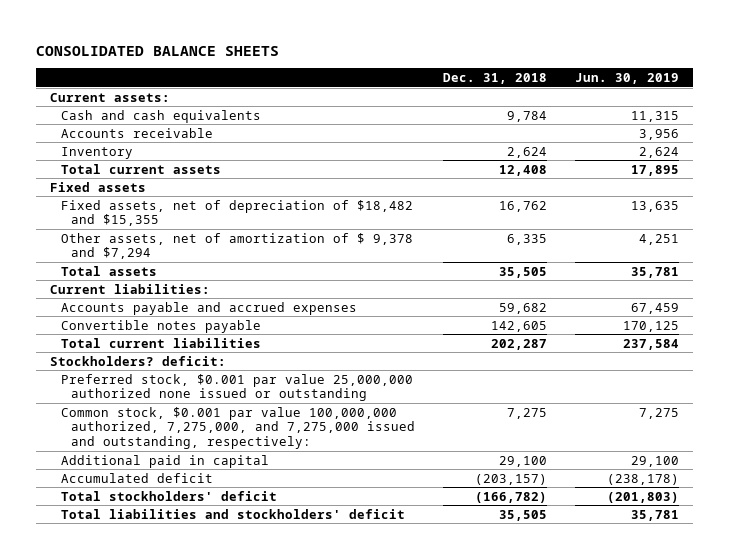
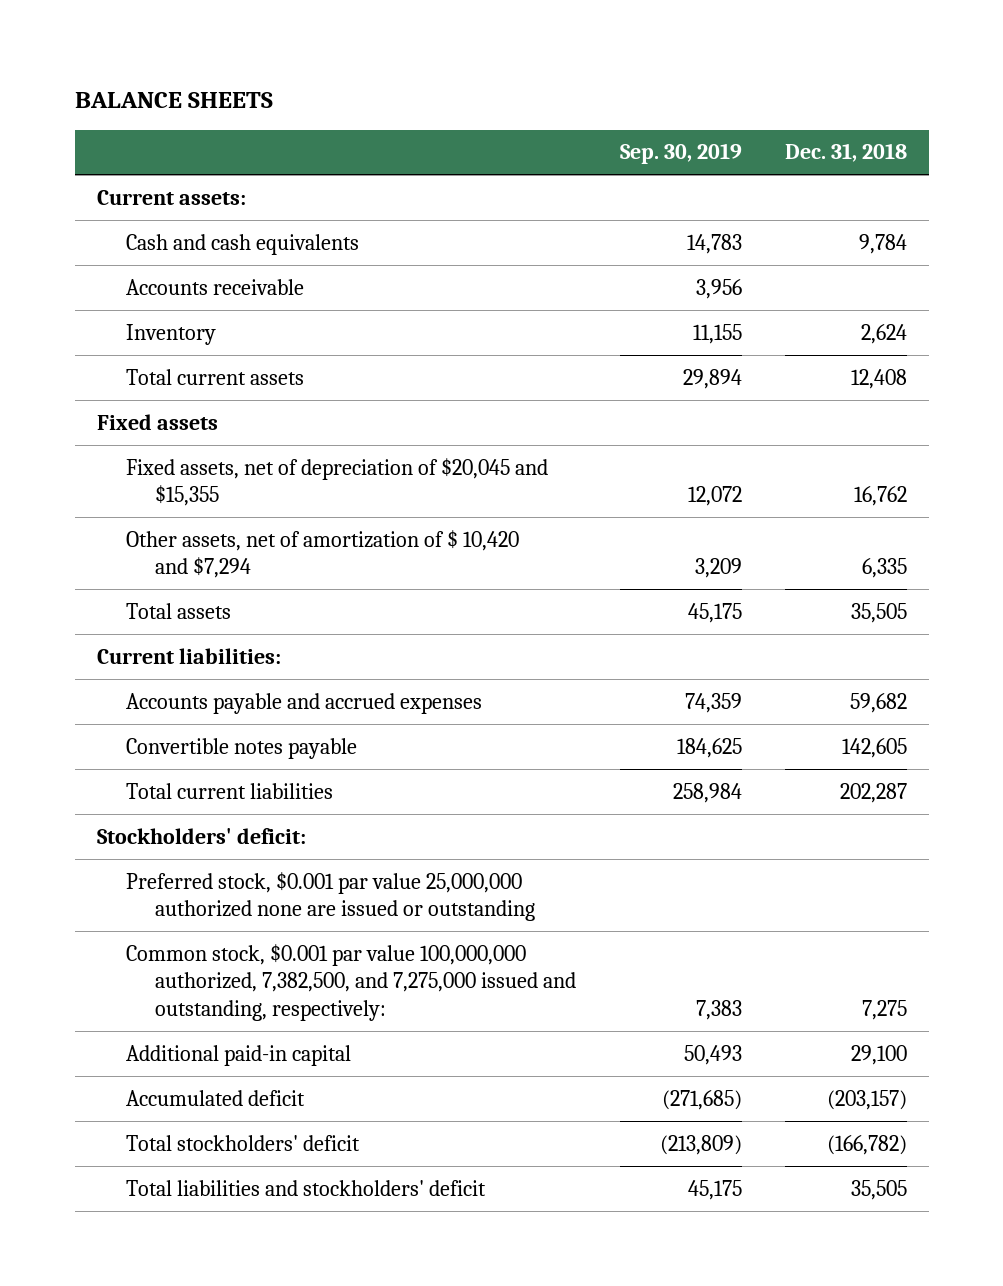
- CONSOLIDATED BALANCE SHEETS
+ BALANCE SHEETS
- | Dec. 31, 2018 | Jun. 30, 2019
+ | Sep. 30, 2019 | Dec. 31, 2018
- Fixed assets, net of depreciation of $18,482 and $15,355 | 16,762 | 13,635
- Other assets, net of amortization of $ 9,378 and $7,294 | 6,335 | 4,251
+ Fixed assets, net of depreciation of $20,045 and $15,355 | 12,072 | 16,762
+ Other assets, net of amortization of $ 10,420 and $7,294 | 3,209 | 6,335
- Stockholders? deficit:
- Preferred stock, $0.001 par value 25,000,000 authorized none issued or outstanding
- Common stock, $0.001 par value 100,000,000 authorized, 7,275,000, and 7,275,000 issued and outstanding, respectively: | 7,275 | 7,275
- Additional paid in capital | 29,100 | 29,100
+ Stockholders' deficit:
+ Preferred stock, $0.001 par value 25,000,000 authorized none are issued or outstanding
+ Common stock, $0.001 par value 100,000,000 authorized, 7,382,500, and 7,275,000 issued and outstanding, respectively: | 7,383 | 7,275
+ Additional paid-in capital | 50,493 | 29,100

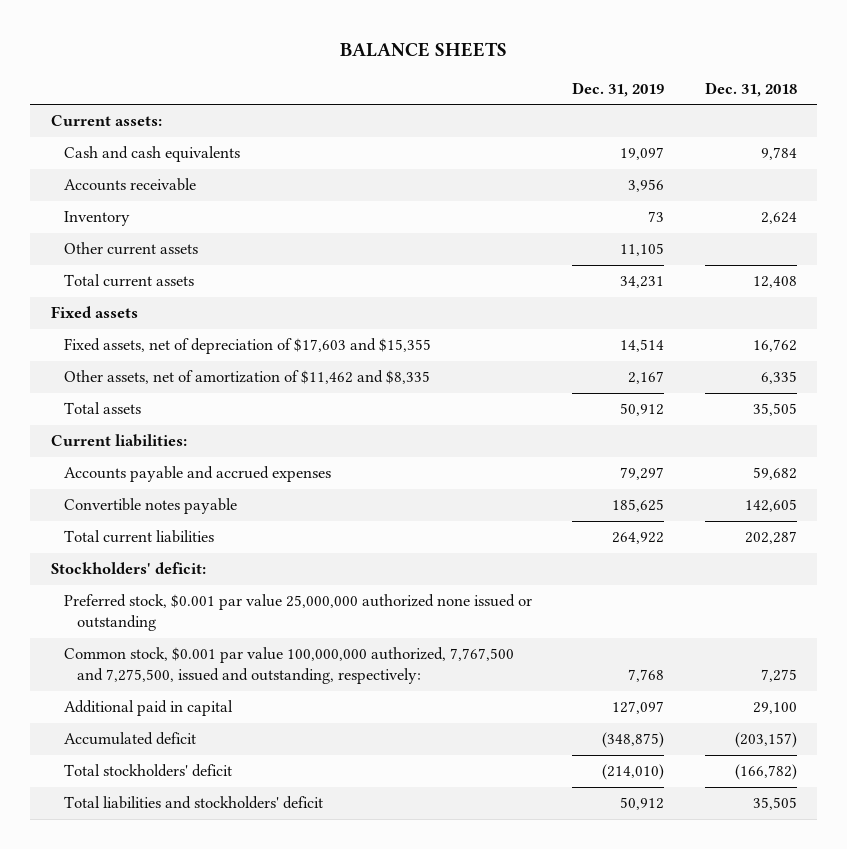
- | Sep. 30, 2019 | Dec. 31, 2018
+ | Dec. 31, 2019 | Dec. 31, 2018
+ Other current assets | 11,105 |
- Fixed assets, net of depreciation of $20,045 and $15,355 | 12,072 | 16,762
- Other assets, net of amortization of $ 10,420 and $7,294 | 3,209 | 6,335
+ Fixed assets, net of depreciation of $17,603 and $15,355 | 14,514 | 16,762
+ Other assets, net of amortization of $11,462 and $8,335 | 2,167 | 6,335
- Preferred stock, $0.001 par value 25,000,000 authorized none are issued or outstanding
- Common stock, $0.001 par value 100,000,000 authorized, 7,382,500, and 7,275,000 issued and outstanding, respectively: | 7,383 | 7,275
- Additional paid-in capital | 50,493 | 29,100
+ Preferred stock, $0.001 par value 25,000,000 authorized none issued or outstanding
+ Common stock, $0.001 par value 100,000,000 authorized, 7,767,500 and 7,275,500, issued and outstanding, respectively: | 7,768 | 7,275
+ Additional paid in capital | 127,097 | 29,100

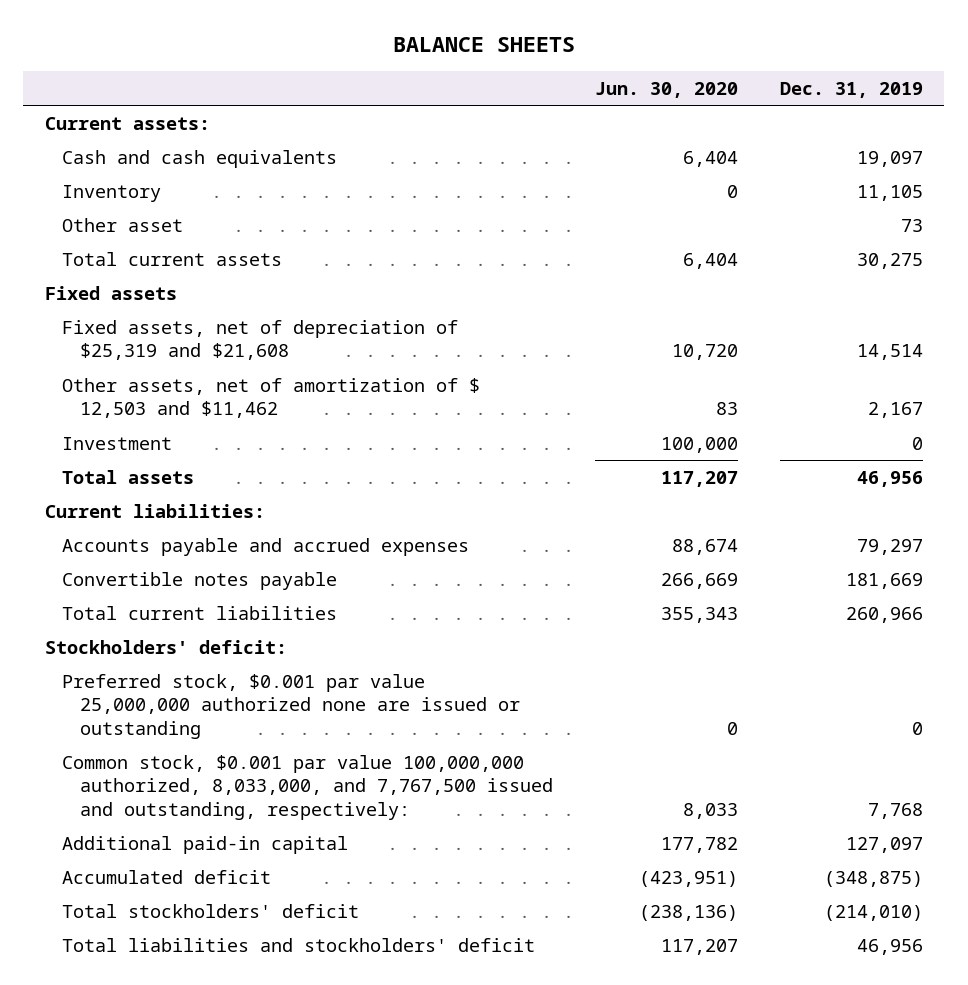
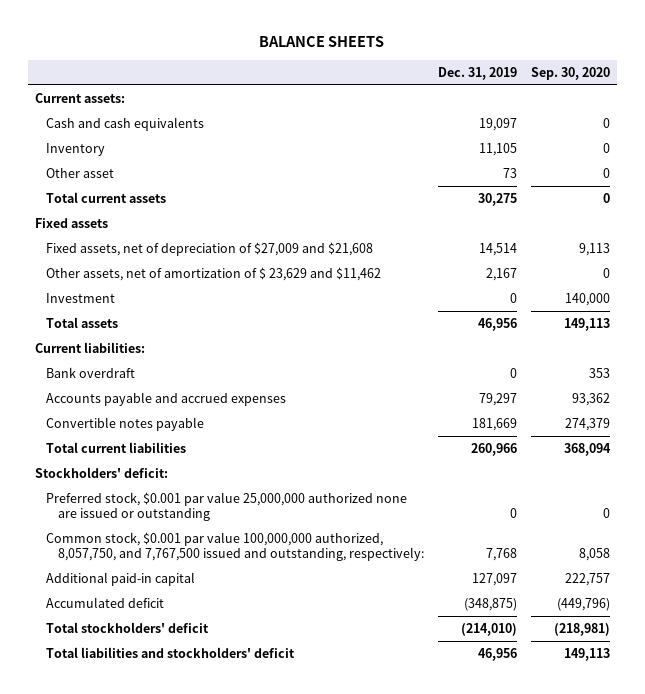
- | Jun. 30, 2020 | Dec. 31, 2019
+ | Dec. 31, 2019 | Sep. 30, 2020
- Fixed assets, net of depreciation of $25,319 and $21,608 | 10,720 | 14,514
- Other assets, net of amortization of $ 12,503 and $11,462 | 83 | 2,167
+ Fixed assets, net of depreciation of $27,009 and $21,608 | 14,514 | 9,113
+ Other assets, net of amortization of $ 23,629 and $11,462 | 2,167 | 0
+ Bank overdraft | 0 | 353
- Common stock, $0.001 par value 100,000,000 authorized, 8,033,000, and 7,767,500 issued and outstanding, respectively: | 8,033 | 7,768
+ Common stock, $0.001 par value 100,000,000 authorized, 8,057,750, and 7,767,500 issued and outstanding, respectively: | 7,768 | 8,058

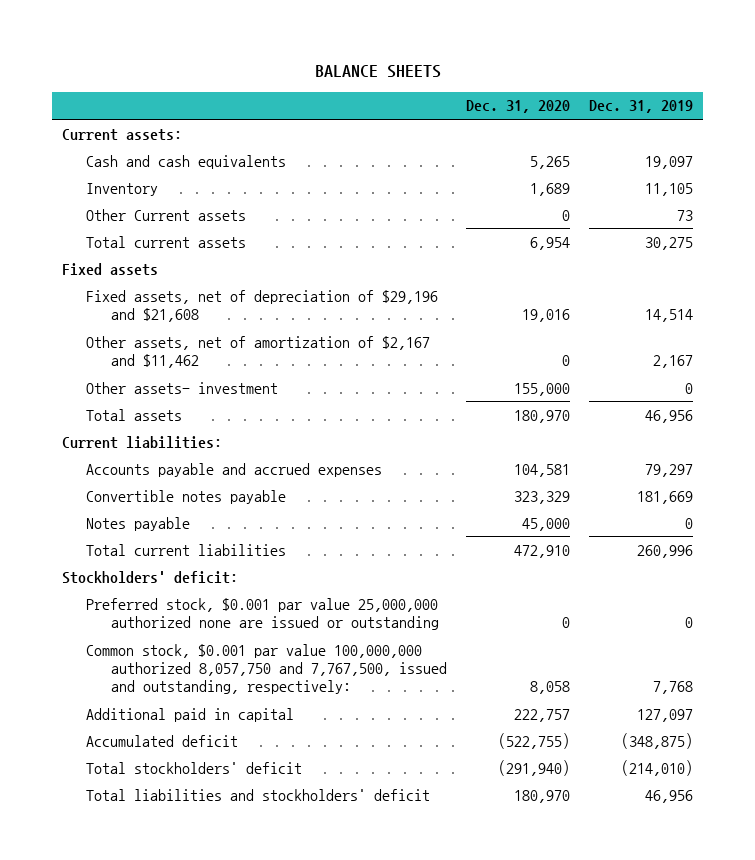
- | Dec. 31, 2019 | Sep. 30, 2020
+ | Dec. 31, 2020 | Dec. 31, 2019
- Other asset | 73 | 0
+ Other Current assets | 0 | 73
- Fixed assets, net of depreciation of $27,009 and $21,608 | 14,514 | 9,113
- Other assets, net of amortization of $ 23,629 and $11,462 | 2,167 | 0
- Investment | 0 | 140,000
+ Fixed assets, net of depreciation of $29,196 and $21,608 | 19,016 | 14,514
+ Other assets, net of amortization of $2,167 and $11,462 | 0 | 2,167
+ Other assets- investment | 155,000 | 0
- Bank overdraft | 0 | 353
- Total current liabilities | 260,966 | 368,094
+ Notes payable | 45,000 | 0
+ Total current liabilities | 472,910 | 260,996
- Common stock, $0.001 par value 100,000,000 authorized, 8,057,750, and 7,767,500 issued and outstanding, respectively: | 7,768 | 8,058
- Additional paid-in capital | 127,097 | 222,757
+ Common stock, $0.001 par value 100,000,000 authorized 8,057,750 and 7,767,500, issued and outstanding, respectively: | 8,058 | 7,768
+ Additional paid in capital | 222,757 | 127,097

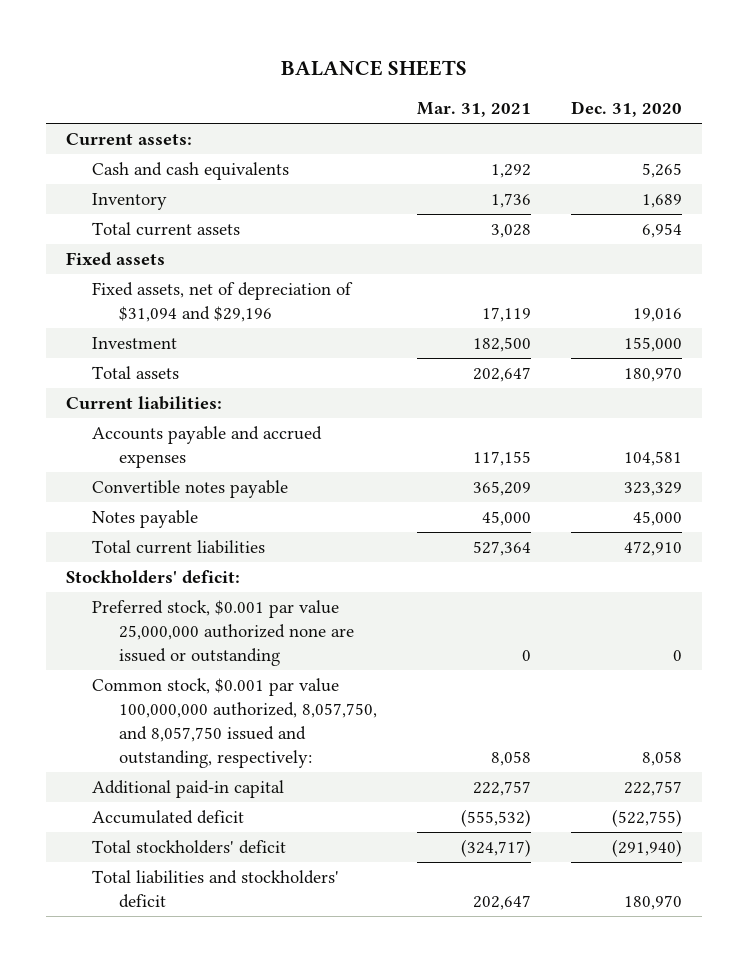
- | Dec. 31, 2020 | Dec. 31, 2019
+ | Mar. 31, 2021 | Dec. 31, 2020
- Other Current assets | 0 | 73
- Fixed assets, net of depreciation of $29,196 and $21,608 | 19,016 | 14,514
- Other assets, net of amortization of $2,167 and $11,462 | 0 | 2,167
- Other assets- investment | 155,000 | 0
+ Fixed assets, net of depreciation of $31,094 and $29,196 | 17,119 | 19,016
+ Investment | 182,500 | 155,000
- Common stock, $0.001 par value 100,000,000 authorized 8,057,750 and 7,767,500, issued and outstanding, respectively: | 8,058 | 7,768
- Additional paid in capital | 222,757 | 127,097
+ Common stock, $0.001 par value 100,000,000 authorized, 8,057,750, and 8,057,750 issued and outstanding, respectively: | 8,058 | 8,058
+ Additional paid-in capital | 222,757 | 222,757

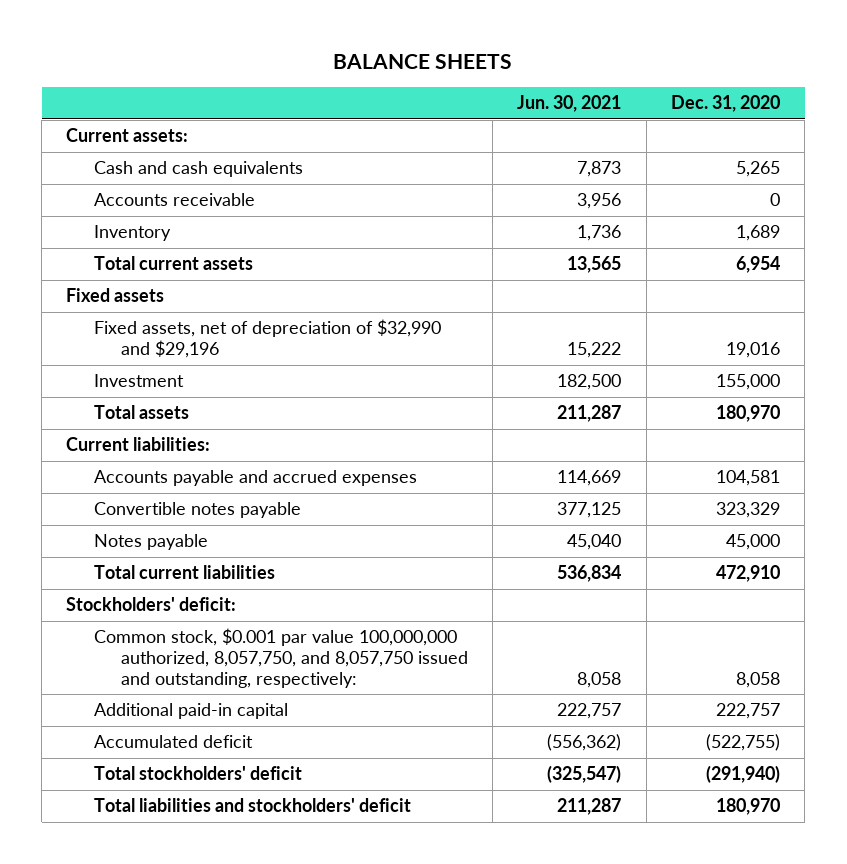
- | Mar. 31, 2021 | Dec. 31, 2020
+ | Jun. 30, 2021 | Dec. 31, 2020
+ Accounts receivable | 3,956 | 0
- Fixed assets, net of depreciation of $31,094 and $29,196 | 17,119 | 19,016
+ Fixed assets, net of depreciation of $32,990 and $29,196 | 15,222 | 19,016
- Preferred stock, $0.001 par value 25,000,000 authorized none are issued or outstanding | 0 | 0

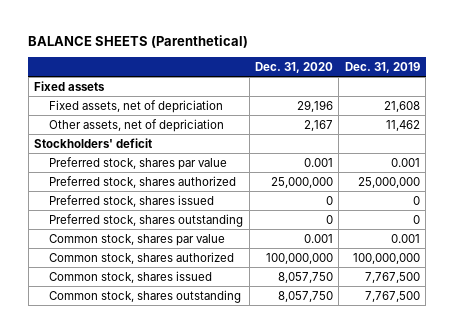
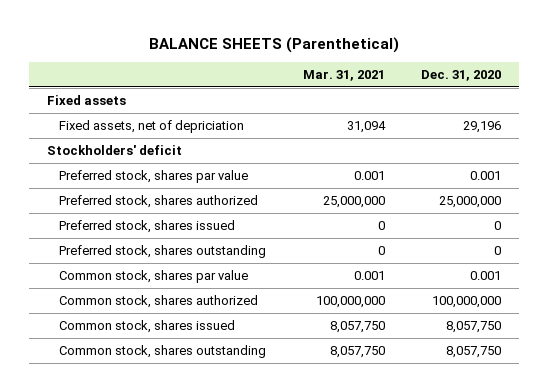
- | Dec. 31, 2020 | Dec. 31, 2019
+ | Mar. 31, 2021 | Dec. 31, 2020
- Other assets, net of depriciation | 2,167 | 11,462

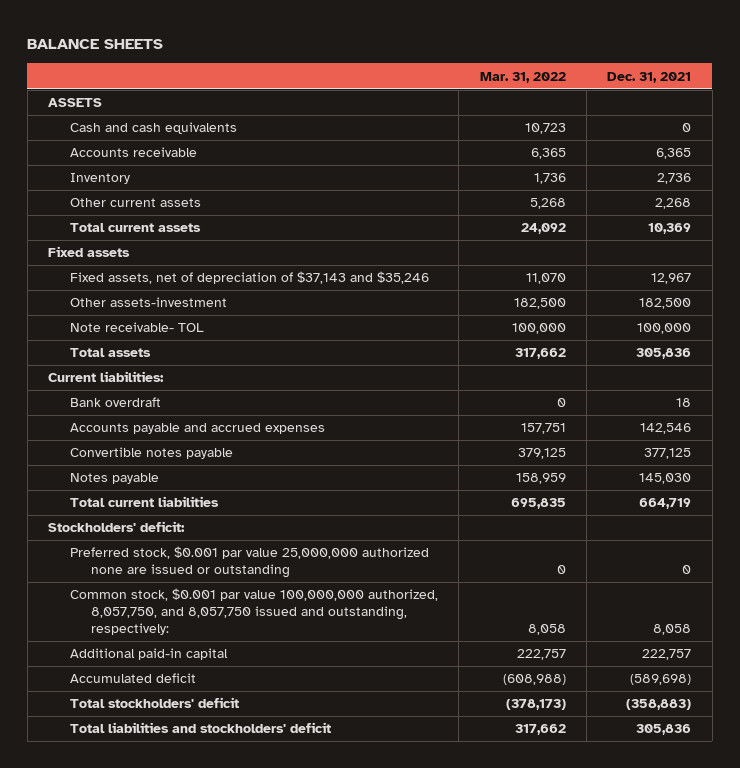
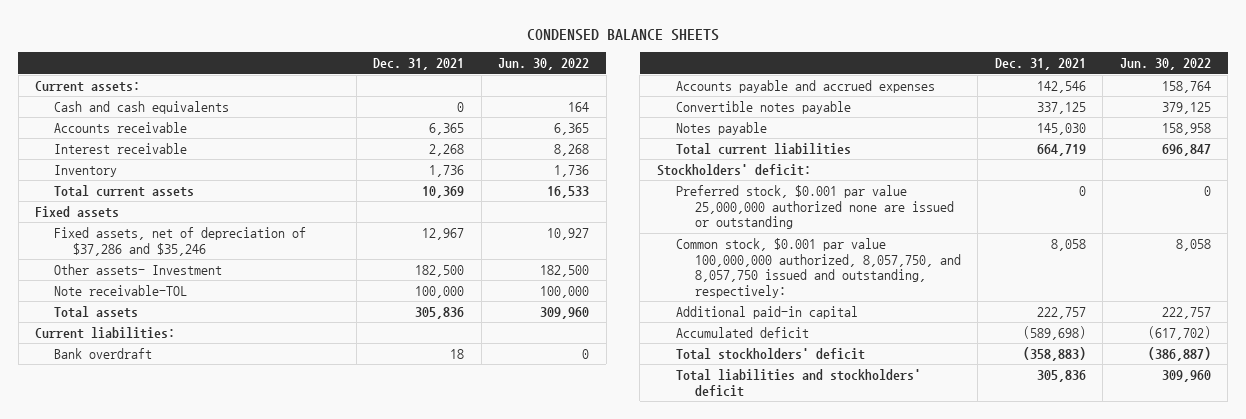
- BALANCE SHEETS
+ CONDENSED BALANCE SHEETS
- | Mar. 31, 2022 | Dec. 31, 2021
+ | Dec. 31, 2021 | Jun. 30, 2022
- ASSETS
+ Current assets:
- Inventory | 1,736 | 2,736
- Other current assets | 5,268 | 2,268
+ Interest receivable | 2,268 | 8,268
+ Inventory | 1,736 | 1,736
- Fixed assets, net of depreciation of $37,143 and $35,246 | 11,070 | 12,967
- Other assets-investment | 182,500 | 182,500
- Note receivable- TOL | 100,000 | 100,000
+ Fixed assets, net of depreciation of $37,286 and $35,246 | 12,967 | 10,927
+ Other assets- Investment | 182,500 | 182,500
+ Note receivable-TOL | 100,000 | 100,000
- Convertible notes payable | 379,125 | 377,125
+ Convertible notes payable | 337,125 | 379,125

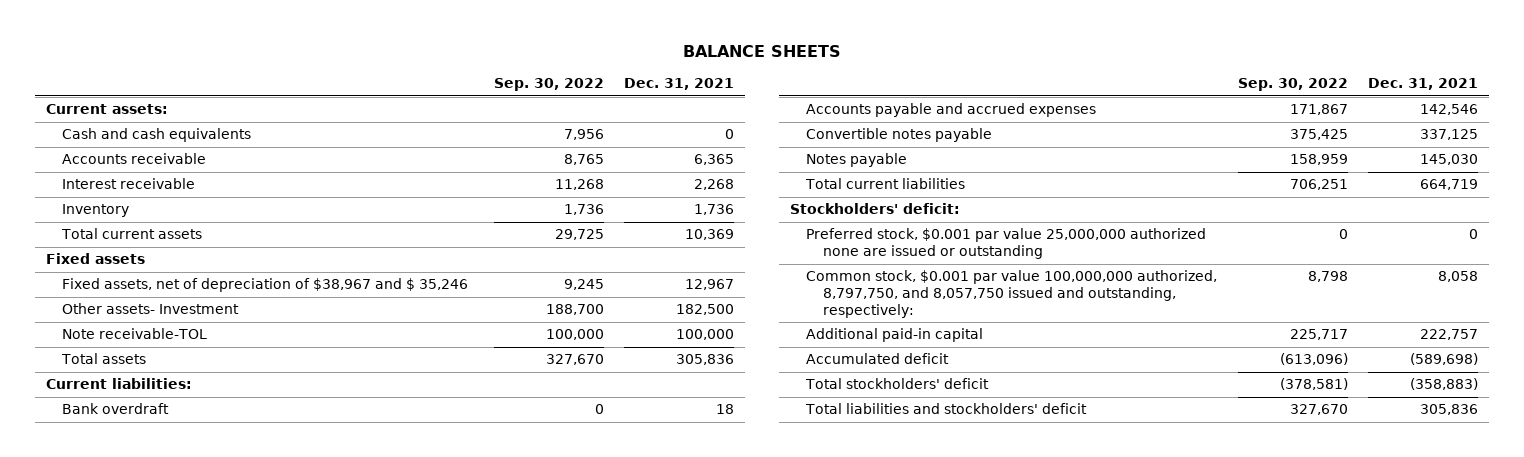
- CONDENSED BALANCE SHEETS
+ BALANCE SHEETS
- | Dec. 31, 2021 | Jun. 30, 2022
+ | Sep. 30, 2022 | Dec. 31, 2021
- Fixed assets, net of depreciation of $37,286 and $35,246 | 12,967 | 10,927
+ Fixed assets, net of depreciation of $38,967 and $ 35,246 | 9,245 | 12,967
- Common stock, $0.001 par value 100,000,000 authorized, 8,057,750, and 8,057,750 issued and outstanding, respectively: | 8,058 | 8,058
+ Common stock, $0.001 par value 100,000,000 authorized, 8,797,750, and 8,057,750 issued and outstanding, respectively: | 8,798 | 8,058

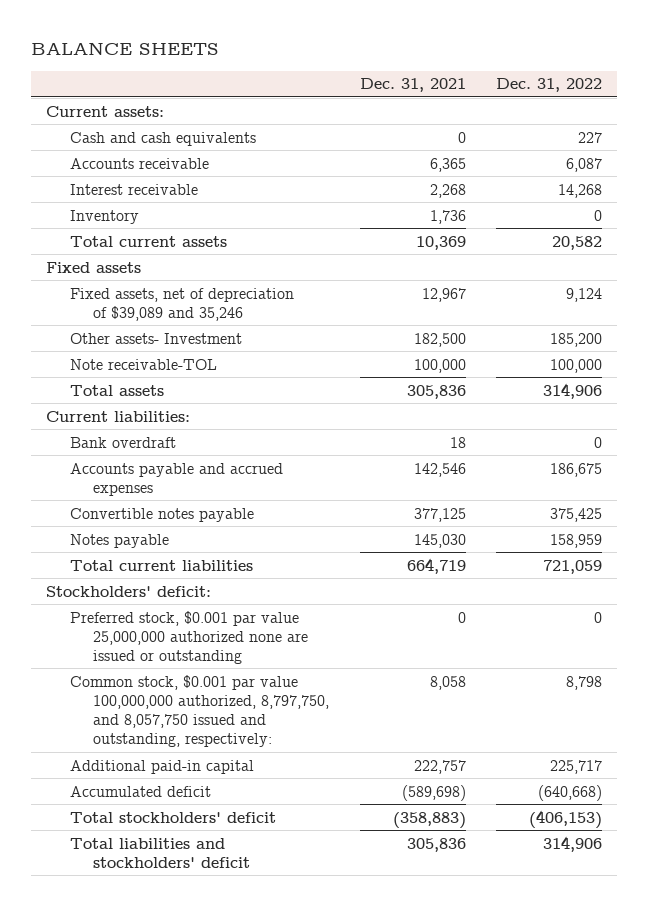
- | Sep. 30, 2022 | Dec. 31, 2021
+ | Dec. 31, 2021 | Dec. 31, 2022
- Fixed assets, net of depreciation of $38,967 and $ 35,246 | 9,245 | 12,967
+ Fixed assets, net of depreciation of $39,089 and 35,246 | 12,967 | 9,124
- Convertible notes payable | 375,425 | 337,125
+ Convertible notes payable | 377,125 | 375,425

